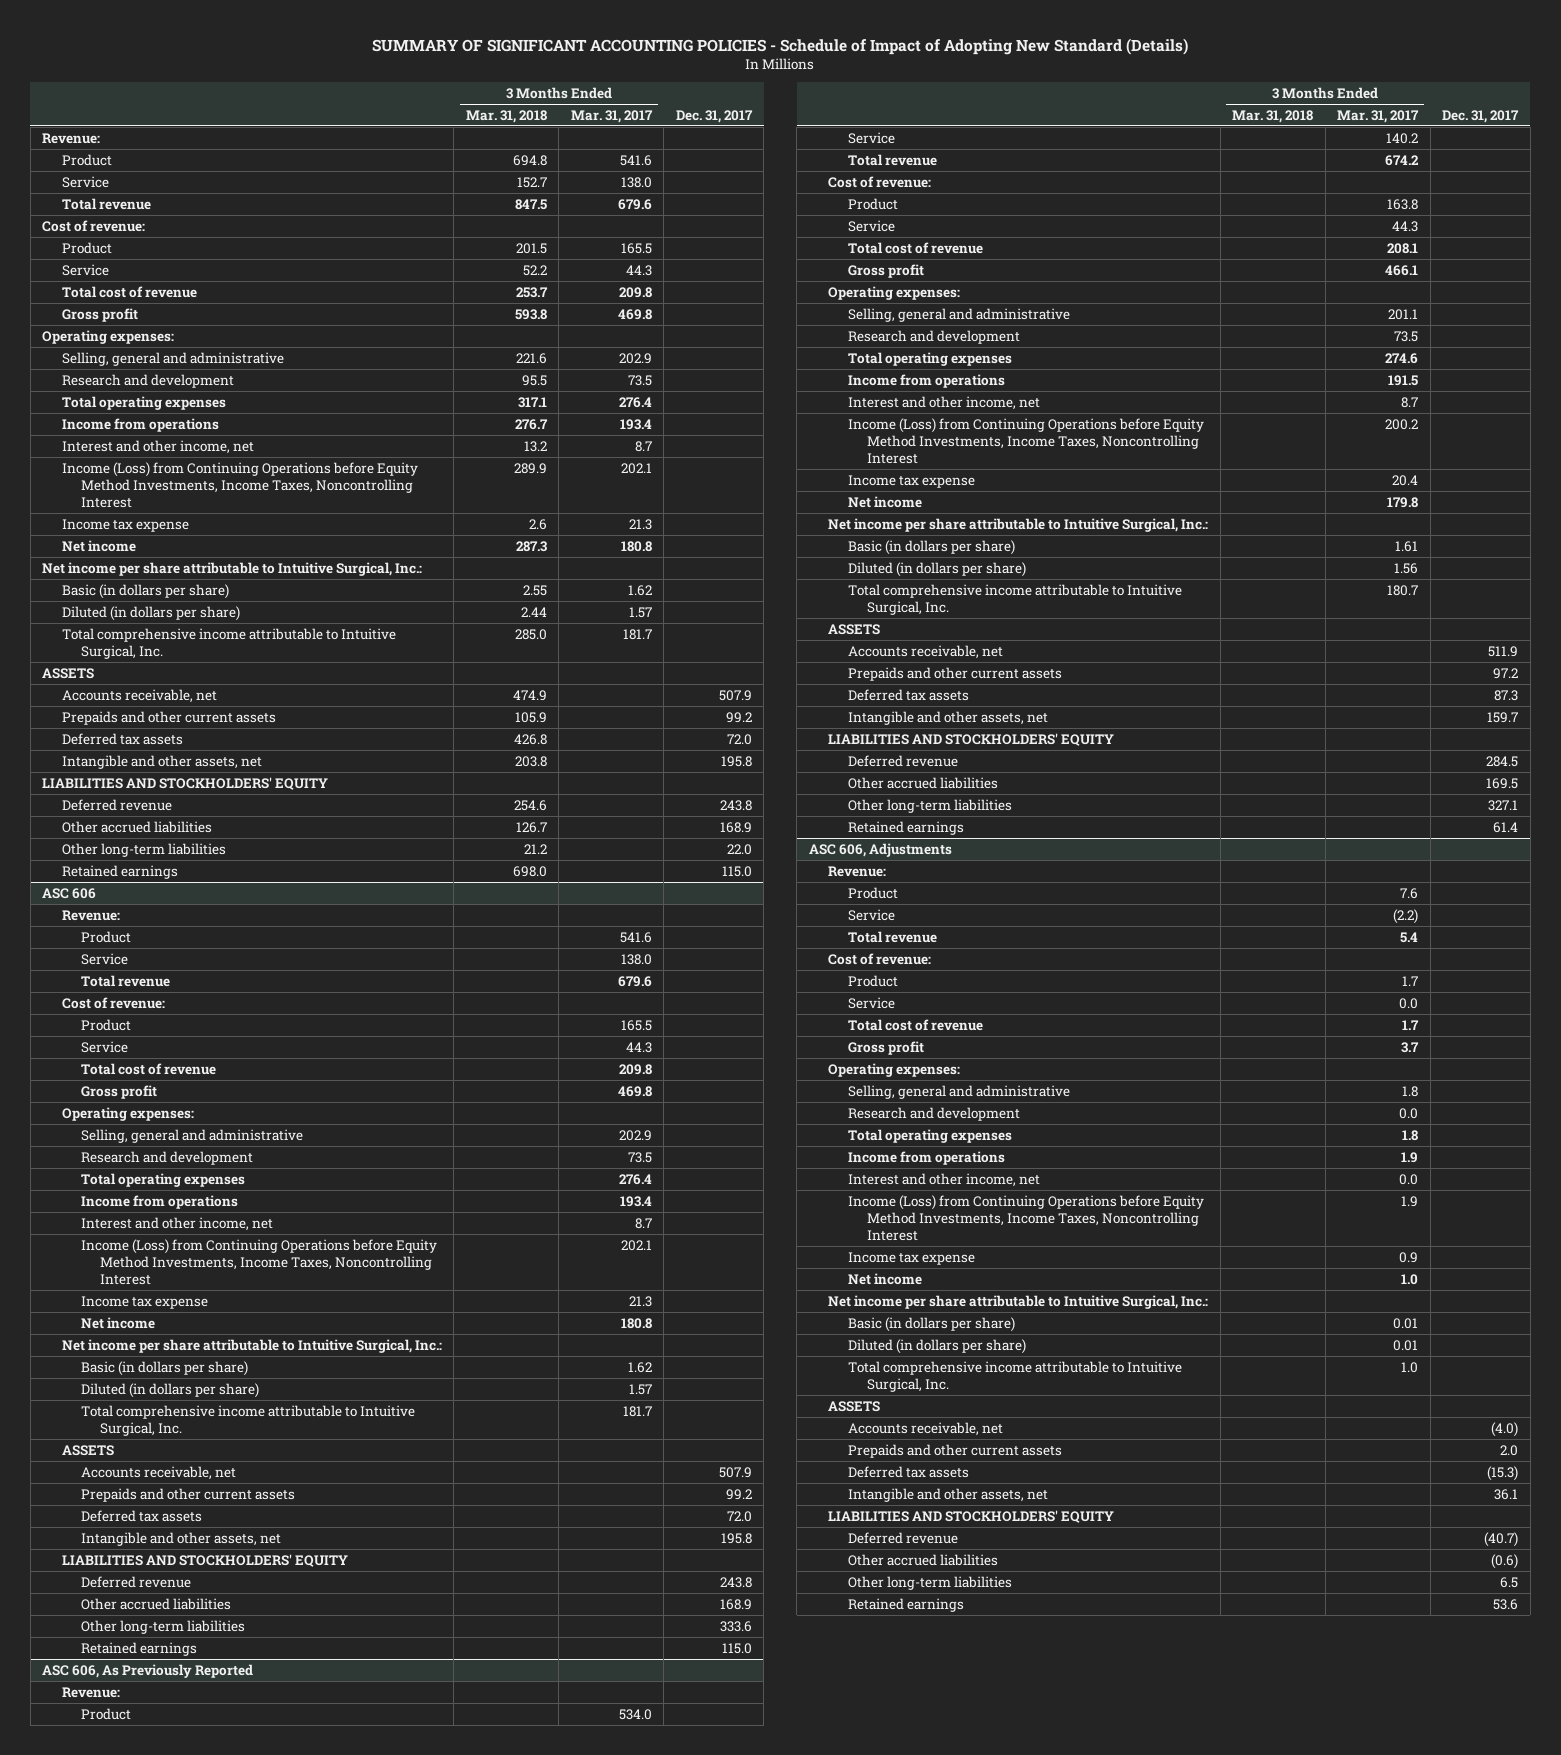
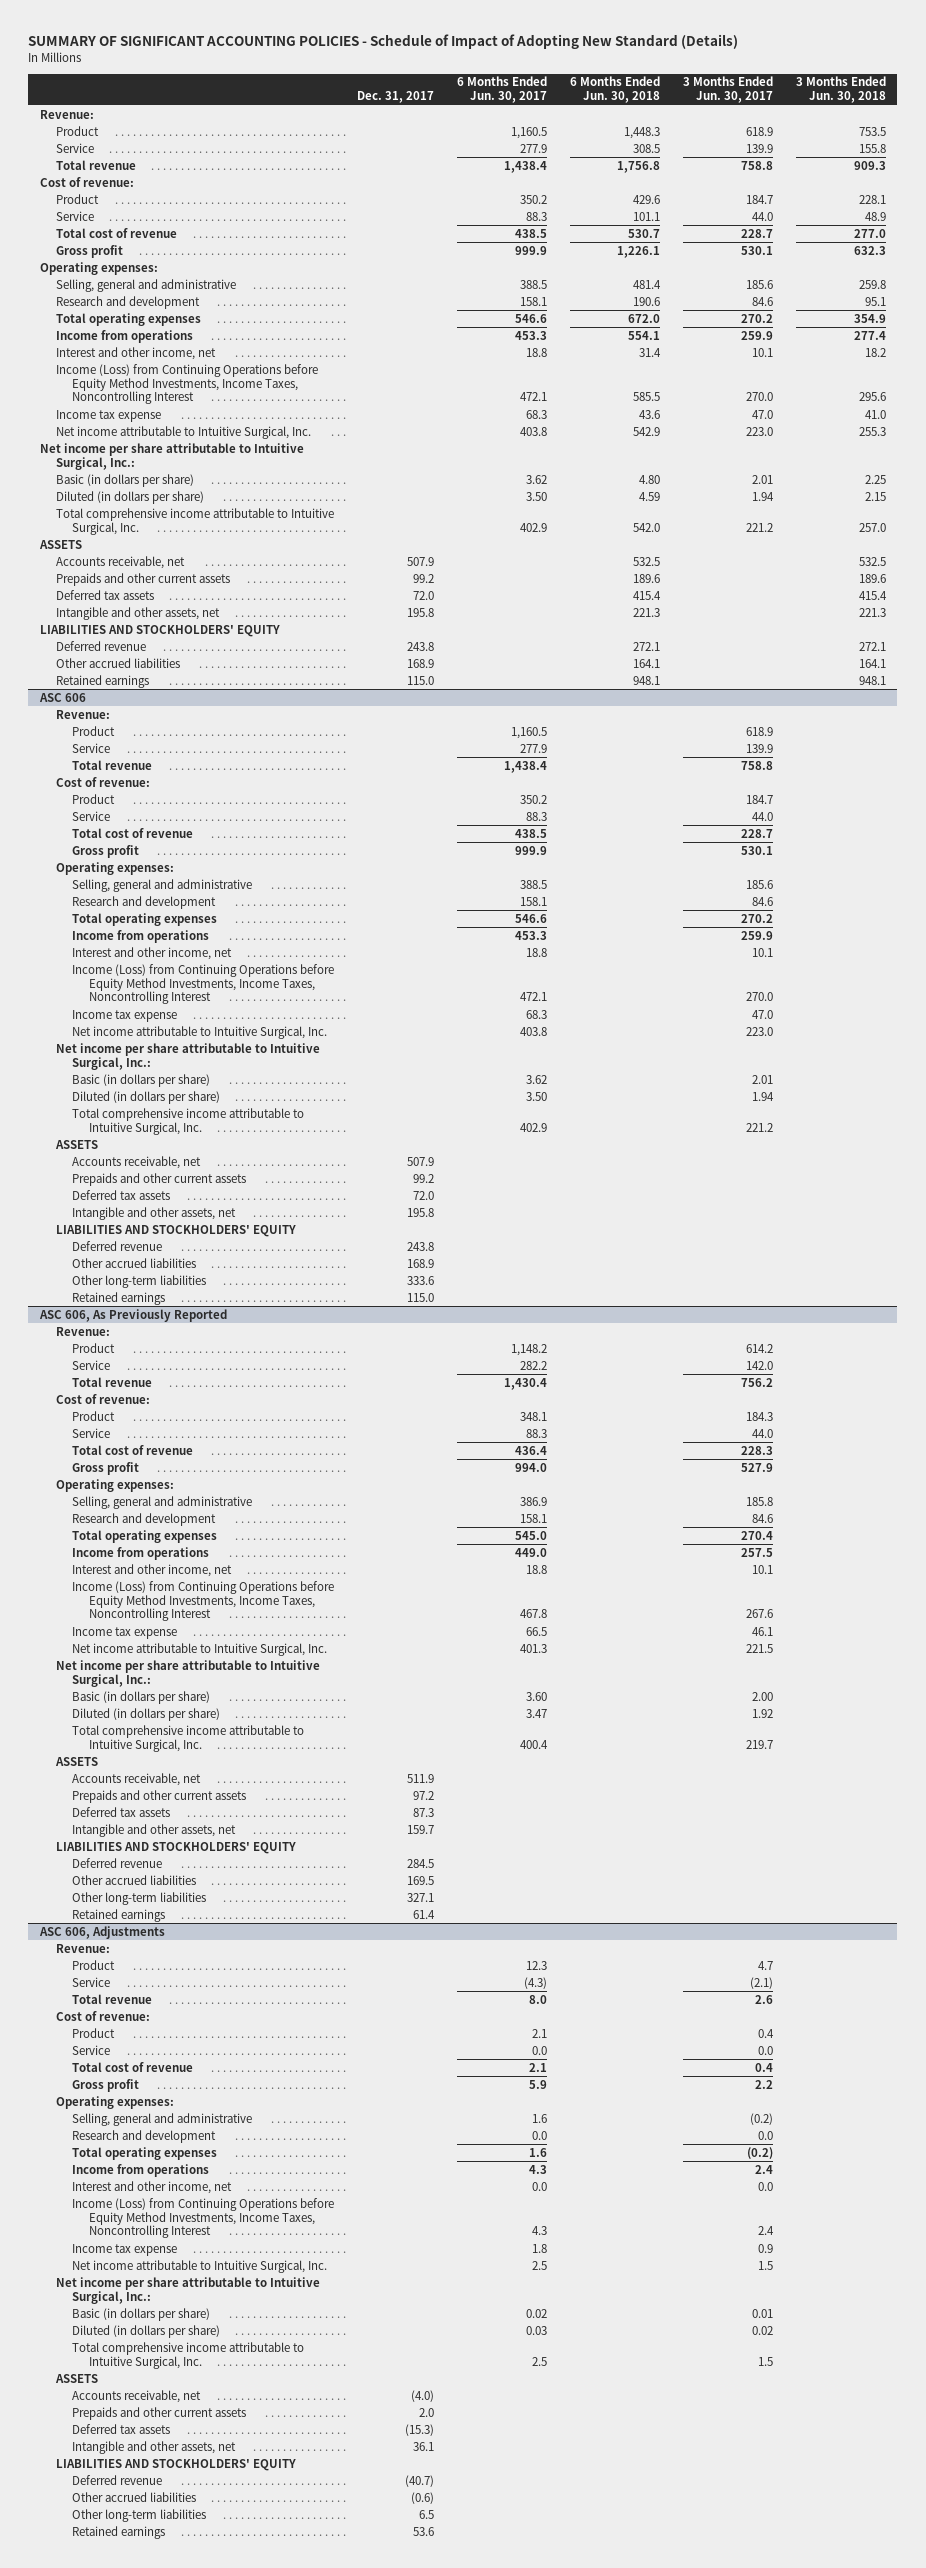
- | 3 Months Ended Mar. 31, 2018 | 3 Months Ended Mar. 31, 2017 | Dec. 31, 2017
+ | Dec. 31, 2017 | 6 Months Ended Jun. 30, 2017 | 6 Months Ended Jun. 30, 2018 | 3 Months Ended Jun. 30, 2017 | 3 Months Ended Jun. 30, 2018
- Net income | 287.3 | 180.8 |
+ Net income attributable to Intuitive Surgical, Inc. | | 403.8 | 542.9 | 223.0 | 255.3
- Other long-term liabilities | 21.2 | | 22.0
@ ASC 606
- Net income | | 180.8 |
+ Net income attributable to Intuitive Surgical, Inc. | | 403.8 | | 223.0 |
@ ASC 606, As Previously Reported
- Net income | | 179.8 |
+ Net income attributable to Intuitive Surgical, Inc. | | 401.3 | | 221.5 |
@ ASC 606, Adjustments
- Net income | | 1.0 |
+ Net income attributable to Intuitive Surgical, Inc. | | 2.5 | | 1.5 |

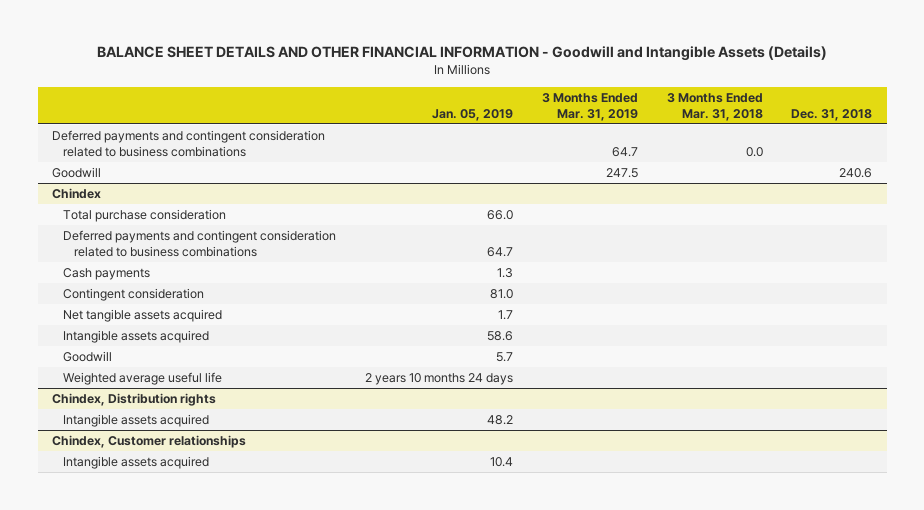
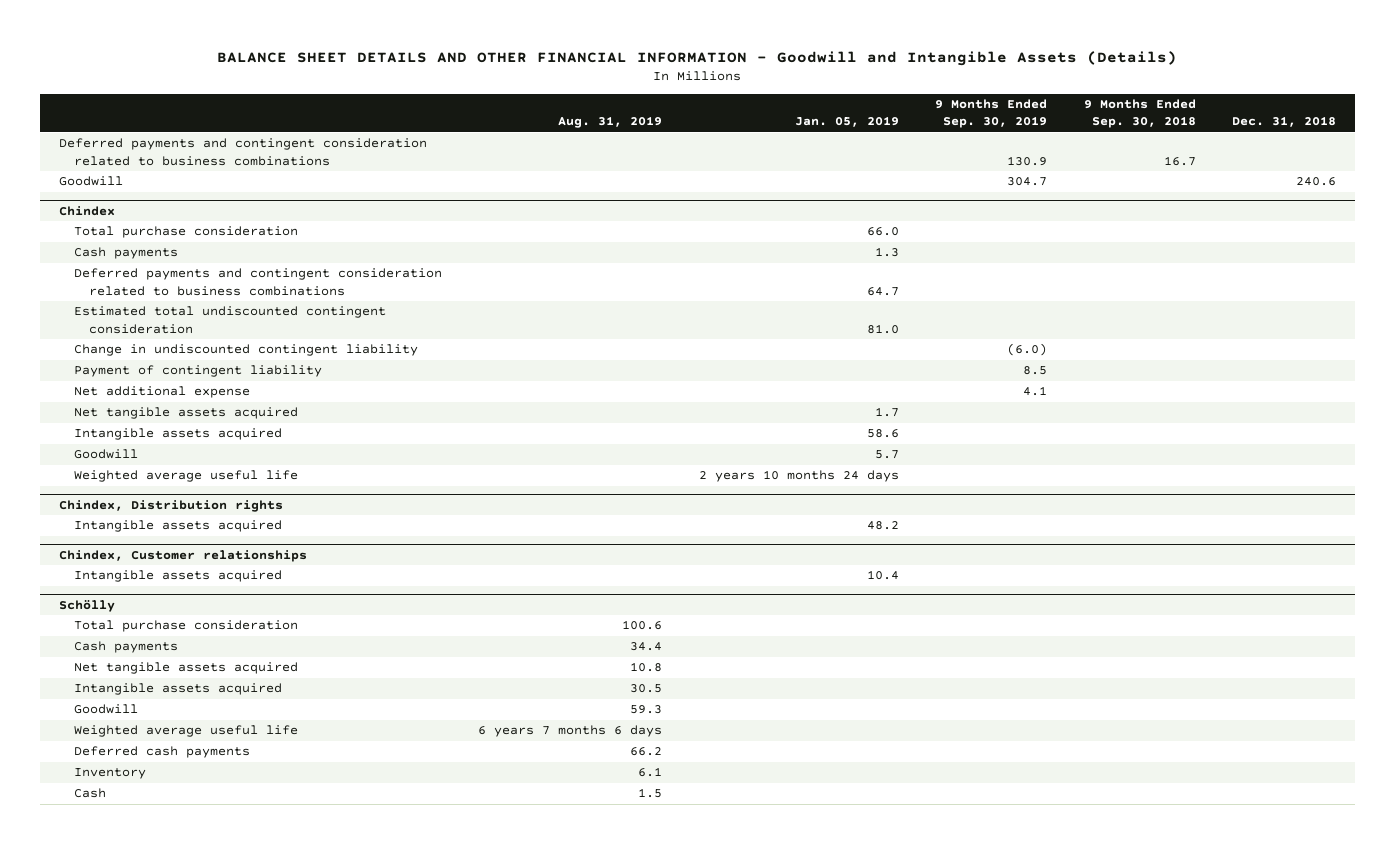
- | Jan. 05, 2019 | 3 Months Ended Mar. 31, 2019 | 3 Months Ended Mar. 31, 2018 | Dec. 31, 2018
+ | Aug. 31, 2019 | Jan. 05, 2019 | 9 Months Ended Sep. 30, 2019 | 9 Months Ended Sep. 30, 2018 | Dec. 31, 2018
@ Chindex
- Contingent consideration | 81.0 | | |
moved down: Deferred payments and contingent consideration related to business combinations | | 64.7 | | |
+ Estimated total undiscounted contingent consideration | | 81.0 | | |
+ Change in undiscounted contingent liability | | | (6.0) | |
+ Payment of contingent liability | | | 8.5 | |
+ Net additional expense | | | 4.1 | |
+ Schölly
+ Total purchase consideration | 100.6 | | | |
+ Cash payments | 34.4 | | | |
+ Net tangible assets acquired | 10.8 | | | |
+ Intangible assets acquired | 30.5 | | | |
+ Goodwill | 59.3 | | | |
+ Weighted average useful life | 6 years 7 months 6 days | | | |
+ Deferred cash payments | 66.2 | | | |
+ Inventory | 6.1 | | | |
+ Cash | 1.5 | | | |

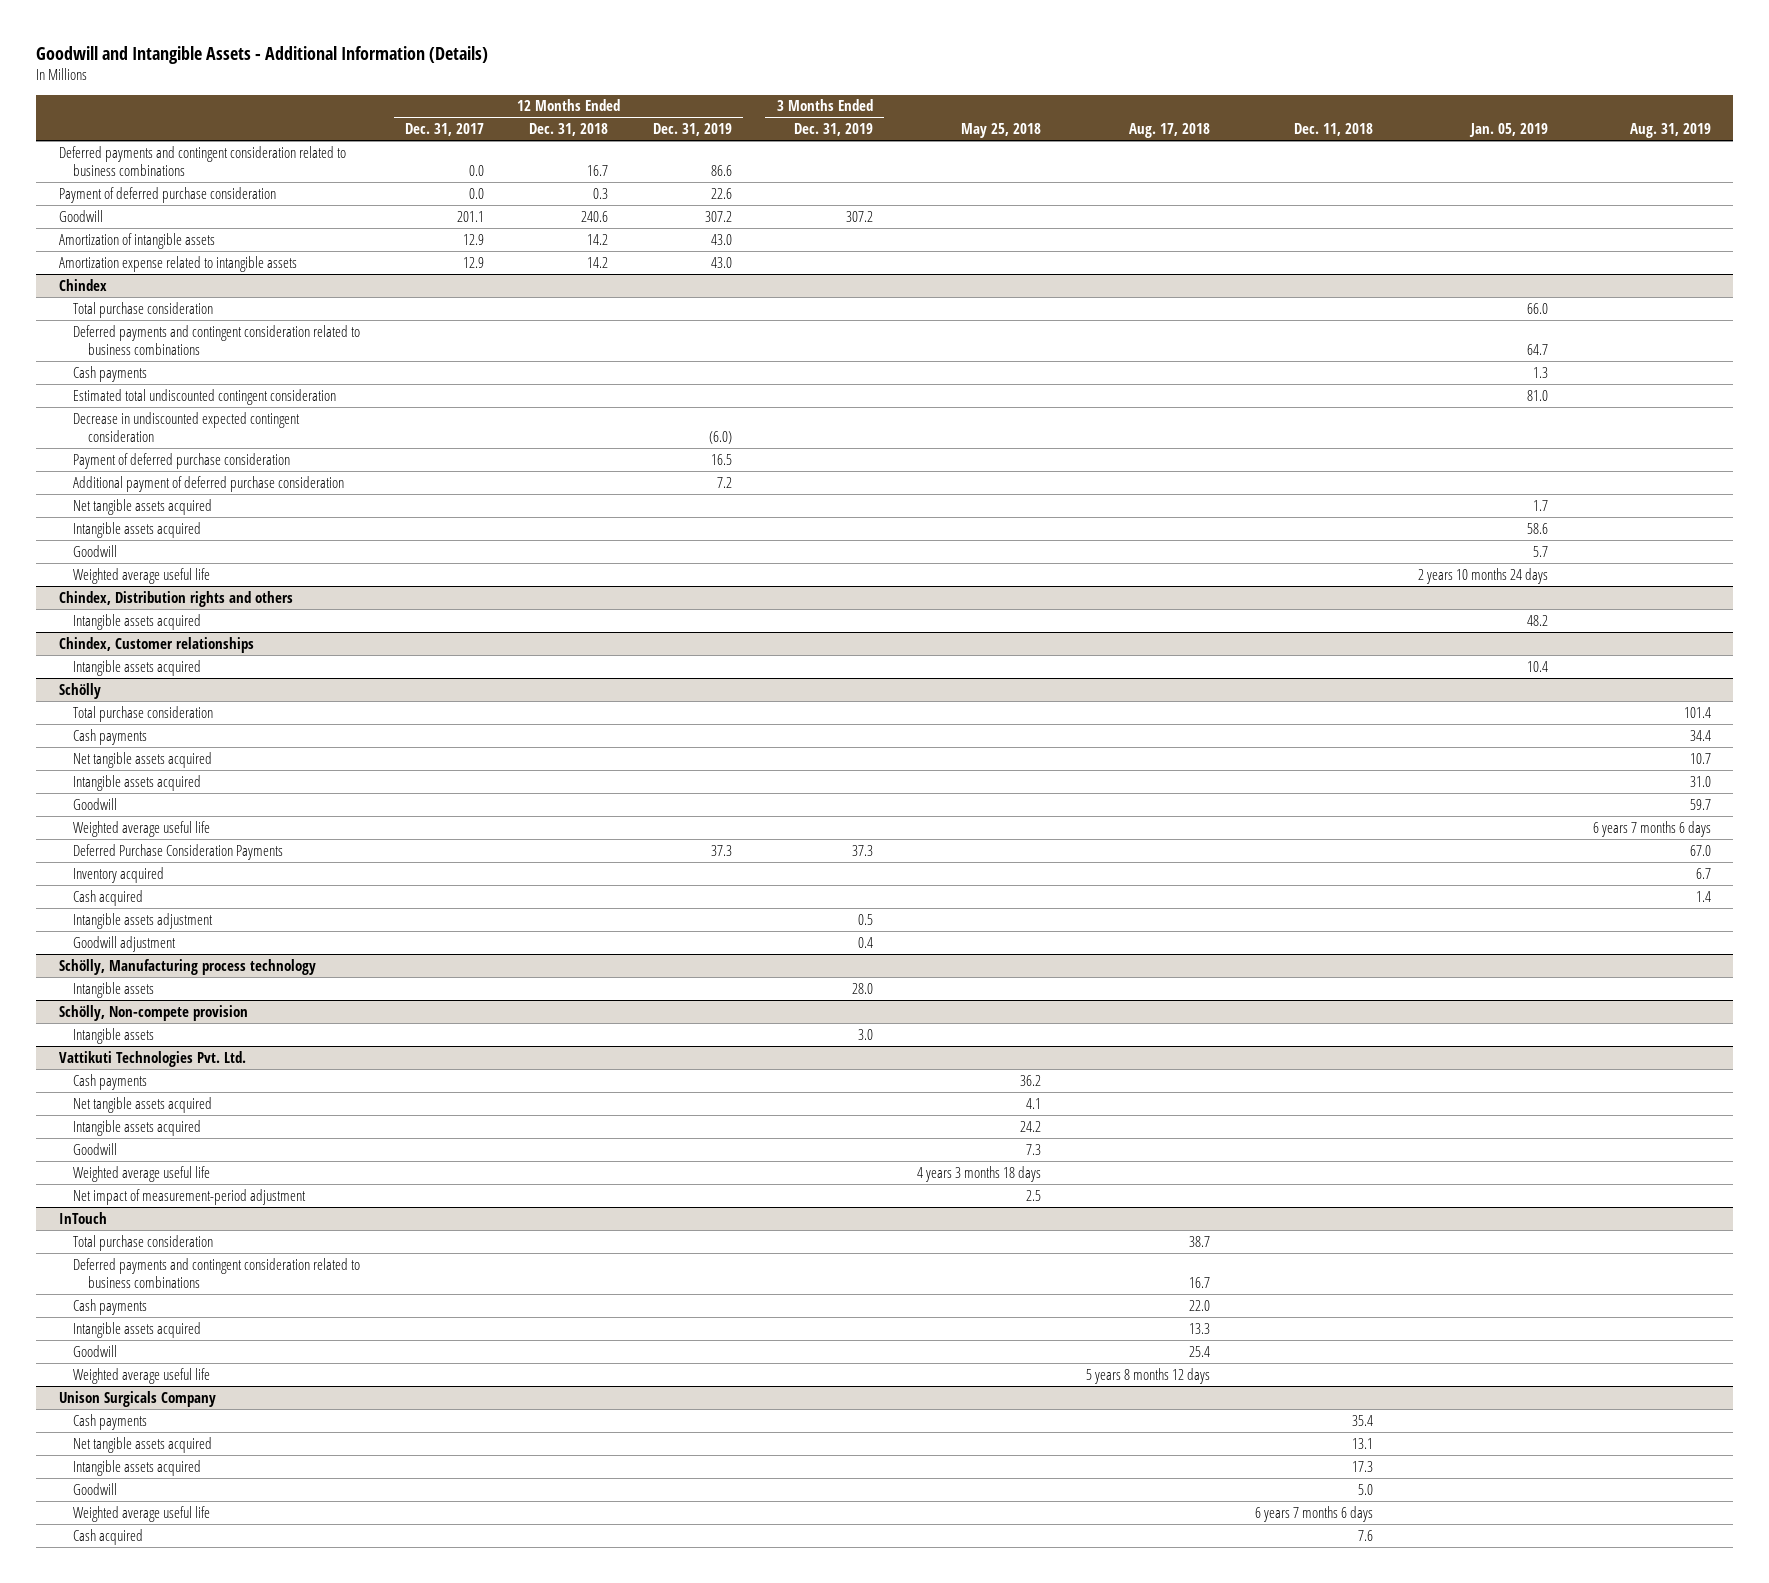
- BALANCE SHEET DETAILS AND OTHER FINANCIAL INFORMATION - Goodwill and Intangible Assets (Details)
+ Goodwill and Intangible Assets - Additional Information (Details)
- | Aug. 31, 2019 | Jan. 05, 2019 | 9 Months Ended Sep. 30, 2019 | 9 Months Ended Sep. 30, 2018 | Dec. 31, 2018
+ | 12 Months Ended Dec. 31, 2017 | 12 Months Ended Dec. 31, 2018 | 12 Months Ended Dec. 31, 2019 | 3 Months Ended Dec. 31, 2019 | May 25, 2018 | Aug. 17, 2018 | Dec. 11, 2018 | Jan. 05, 2019 | Aug. 31, 2019
+ Payment of deferred purchase consideration | 0.0 | 0.3 | 22.6 | | | | | |
+ Amortization of intangible assets | 12.9 | 14.2 | 43.0 | | | | | |
+ Amortization expense related to intangible assets | 12.9 | 14.2 | 43.0 | | | | | |
@ Chindex
moved down: Cash payments | | | | | | | | 1.3 |
- Change in undiscounted contingent liability | | | (6.0) | |
- Payment of contingent liability | | | 8.5 | |
- Net additional expense | | | 4.1 | |
+ Decrease in undiscounted expected contingent consideration | | | (6.0) | | | | | |
+ Payment of deferred purchase consideration | | | 16.5 | | | | | |
+ Additional payment of deferred purchase consideration | | | 7.2 | | | | | |
- Chindex, Distribution rights
+ Chindex, Distribution rights and others
@ Schölly
- Total purchase consideration | 100.6 | | | |
+ Total purchase consideration | | | | | | | | | 101.4
- Net tangible assets acquired | 10.8 | | | |
- Intangible assets acquired | 30.5 | | | |
- Goodwill | 59.3 | | | |
+ Net tangible assets acquired | | | | | | | | | 10.7
+ Intangible assets acquired | | | | | | | | | 31.0
+ Goodwill | | | | | | | | | 59.7
- Deferred cash payments | 66.2 | | | |
- Inventory | 6.1 | | | |
- Cash | 1.5 | | | |
+ Deferred Purchase Consideration Payments | | | 37.3 | 37.3 | | | | | 67.0
+ Inventory acquired | | | | | | | | | 6.7
+ Cash acquired | | | | | | | | | 1.4
+ Intangible assets adjustment | | | | 0.5 | | | | |
+ Goodwill adjustment | | | | 0.4 | | | | |
+ Schölly, Manufacturing process technology
+ Intangible assets | | | | 28.0 | | | | |
+ Schölly, Non-compete provision
+ Intangible assets | | | | 3.0 | | | | |
+ Vattikuti Technologies Pvt. Ltd.
+ Cash payments | | | | | 36.2 | | | |
+ Net tangible assets acquired | | | | | 4.1 | | | |
+ Intangible assets acquired | | | | | 24.2 | | | |
+ Goodwill | | | | | 7.3 | | | |
+ Weighted average useful life | | | | | 4 years 3 months 18 days | | | |
+ Net impact of measurement-period adjustment | | | | | 2.5 | | | |
+ InTouch
+ Total purchase consideration | | | | | | 38.7 | | |
+ Deferred payments and contingent consideration related to business combinations | | | | | | 16.7 | | |
+ Cash payments | | | | | | 22.0 | | |
+ Intangible assets acquired | | | | | | 13.3 | | |
+ Goodwill | | | | | | 25.4 | | |
+ Weighted average useful life | | | | | | 5 years 8 months 12 days | | |
+ Unison Surgicals Company
+ Cash payments | | | | | | | 35.4 | |
+ Net tangible assets acquired | | | | | | | 13.1 | |
+ Intangible assets acquired | | | | | | | 17.3 | |
+ Goodwill | | | | | | | 5.0 | |
+ Weighted average useful life | | | | | | | 6 years 7 months 6 days | |
+ Cash acquired | | | | | | | 7.6 | |

